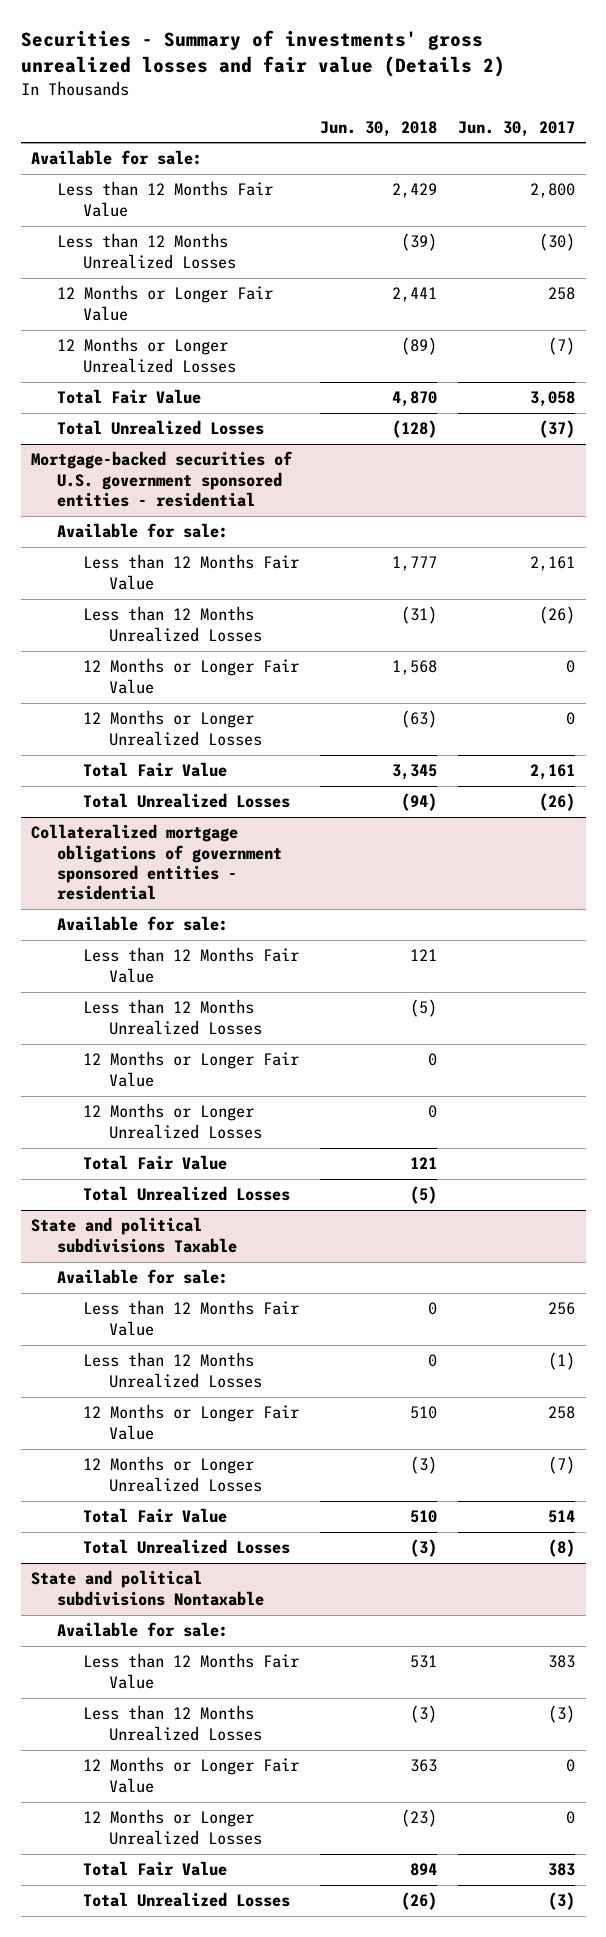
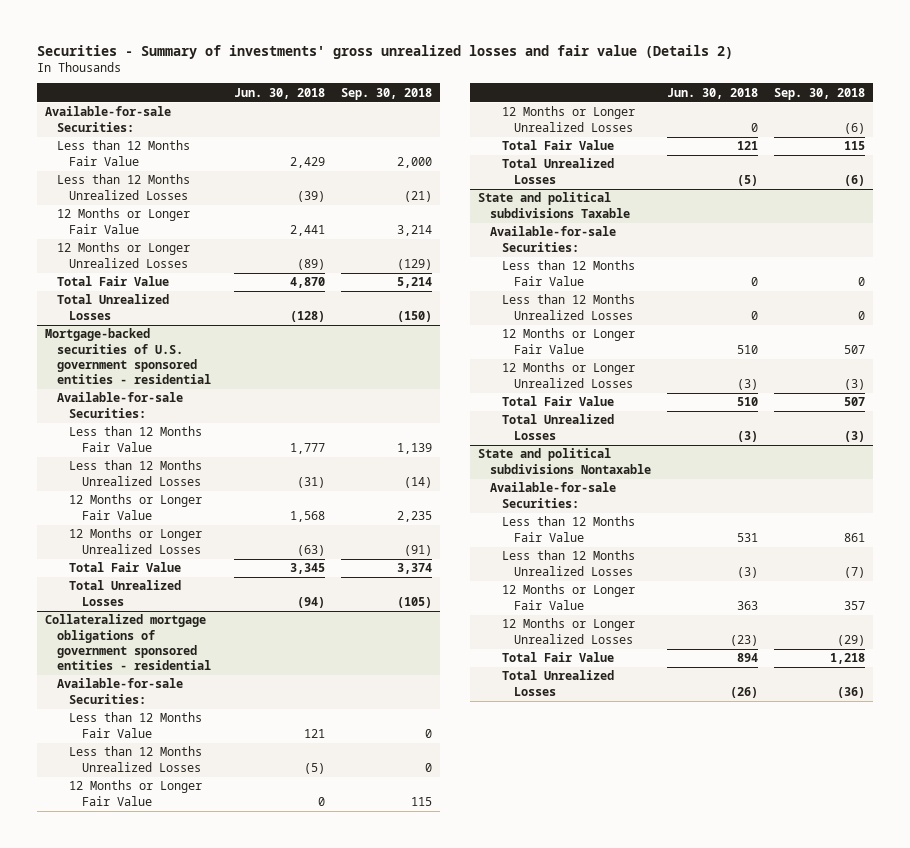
- | Jun. 30, 2018 | Jun. 30, 2017
+ | Jun. 30, 2018 | Sep. 30, 2018
- Available for sale:
+ Available-for-sale Securities:
@ Mortgage-backed securities of U.S. government sponsored entities - residential
- Available for sale:
+ Available-for-sale Securities:
@ Collateralized mortgage obligations of government sponsored entities - residential
- Available for sale:
+ Available-for-sale Securities:
@ State and political subdivisions Taxable
- Available for sale:
+ Available-for-sale Securities:
@ State and political subdivisions Nontaxable
- Available for sale:
+ Available-for-sale Securities:

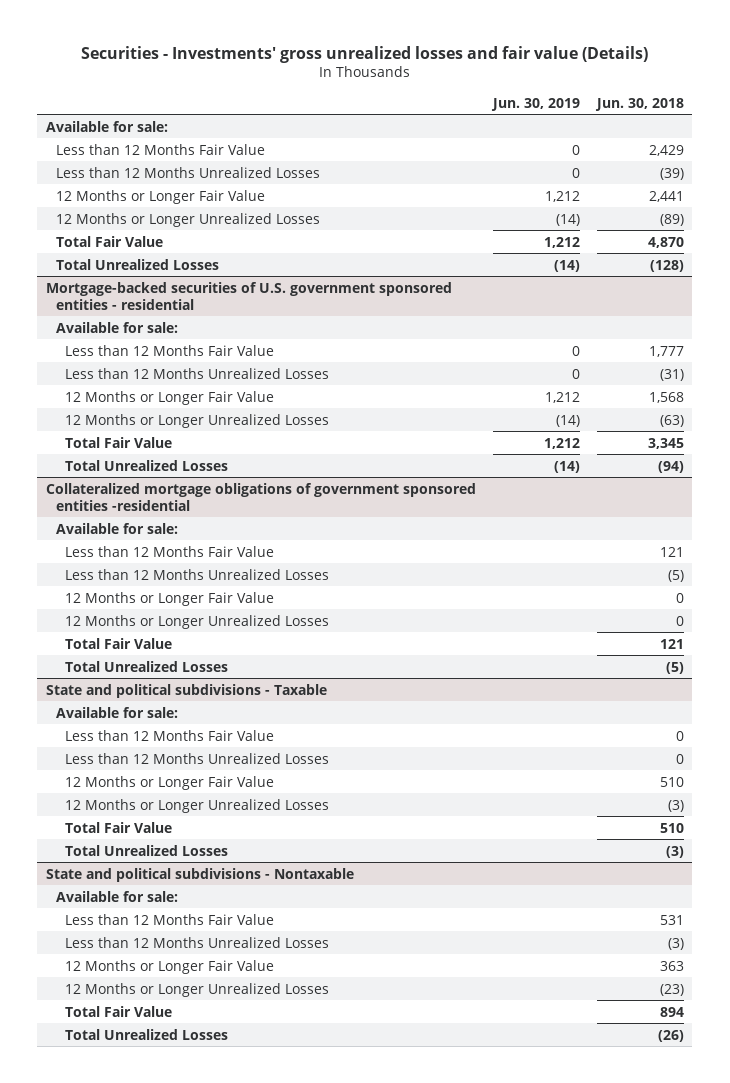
- Securities - Summary of investments' gross unrealized losses and fair value (Details 2)
+ Securities - Investments' gross unrealized losses and fair value (Details)
- | Jun. 30, 2018 | Sep. 30, 2018
+ | Jun. 30, 2019 | Jun. 30, 2018
- Available-for-sale Securities:
+ Available for sale:
@ Mortgage-backed securities of U.S. government sponsored entities - residential
- Available-for-sale Securities:
+ Available for sale:
- Collateralized mortgage obligations of government sponsored entities - residential
- Available-for-sale Securities:
+ Collateralized mortgage obligations of government sponsored entities -residential
+ Available for sale:
- State and political subdivisions Taxable
- Available-for-sale Securities:
+ State and political subdivisions - Taxable
+ Available for sale:
- State and political subdivisions Nontaxable
- Available-for-sale Securities:
+ State and political subdivisions - Nontaxable
+ Available for sale:

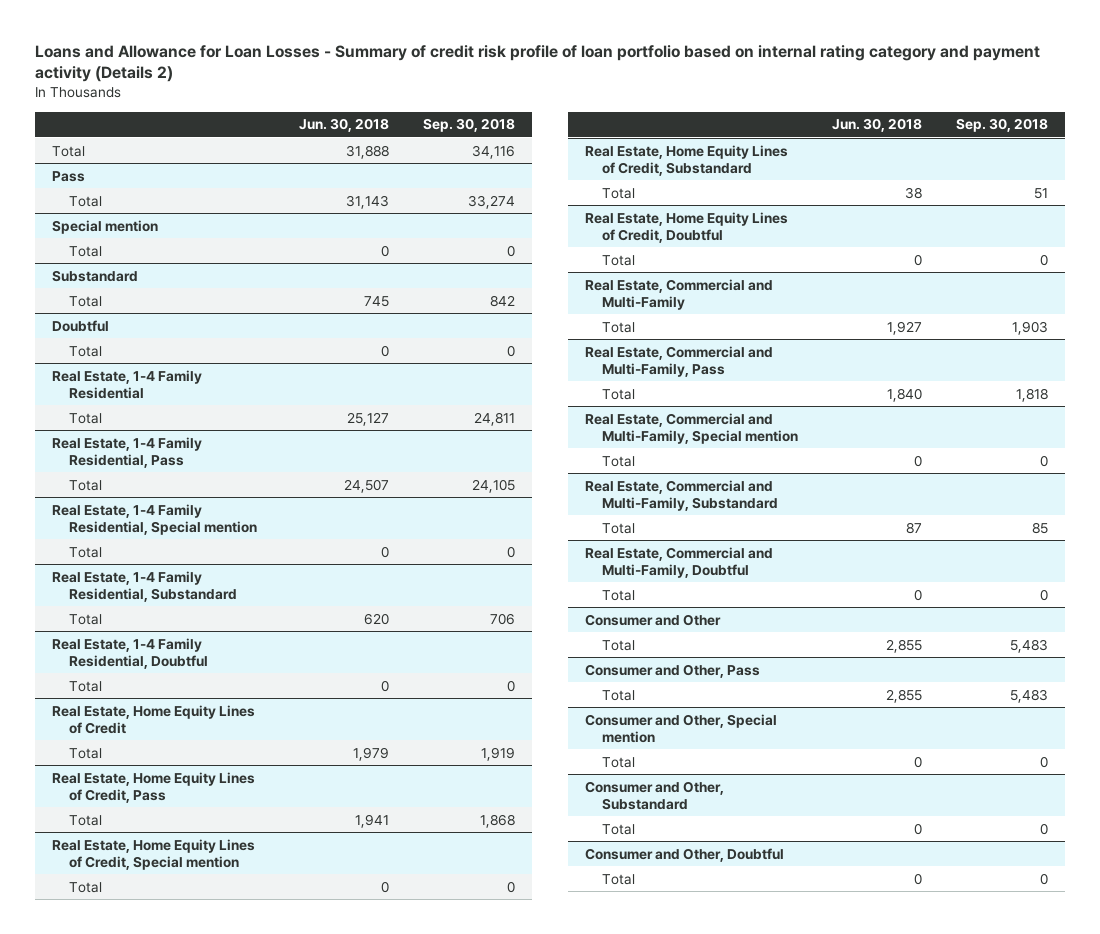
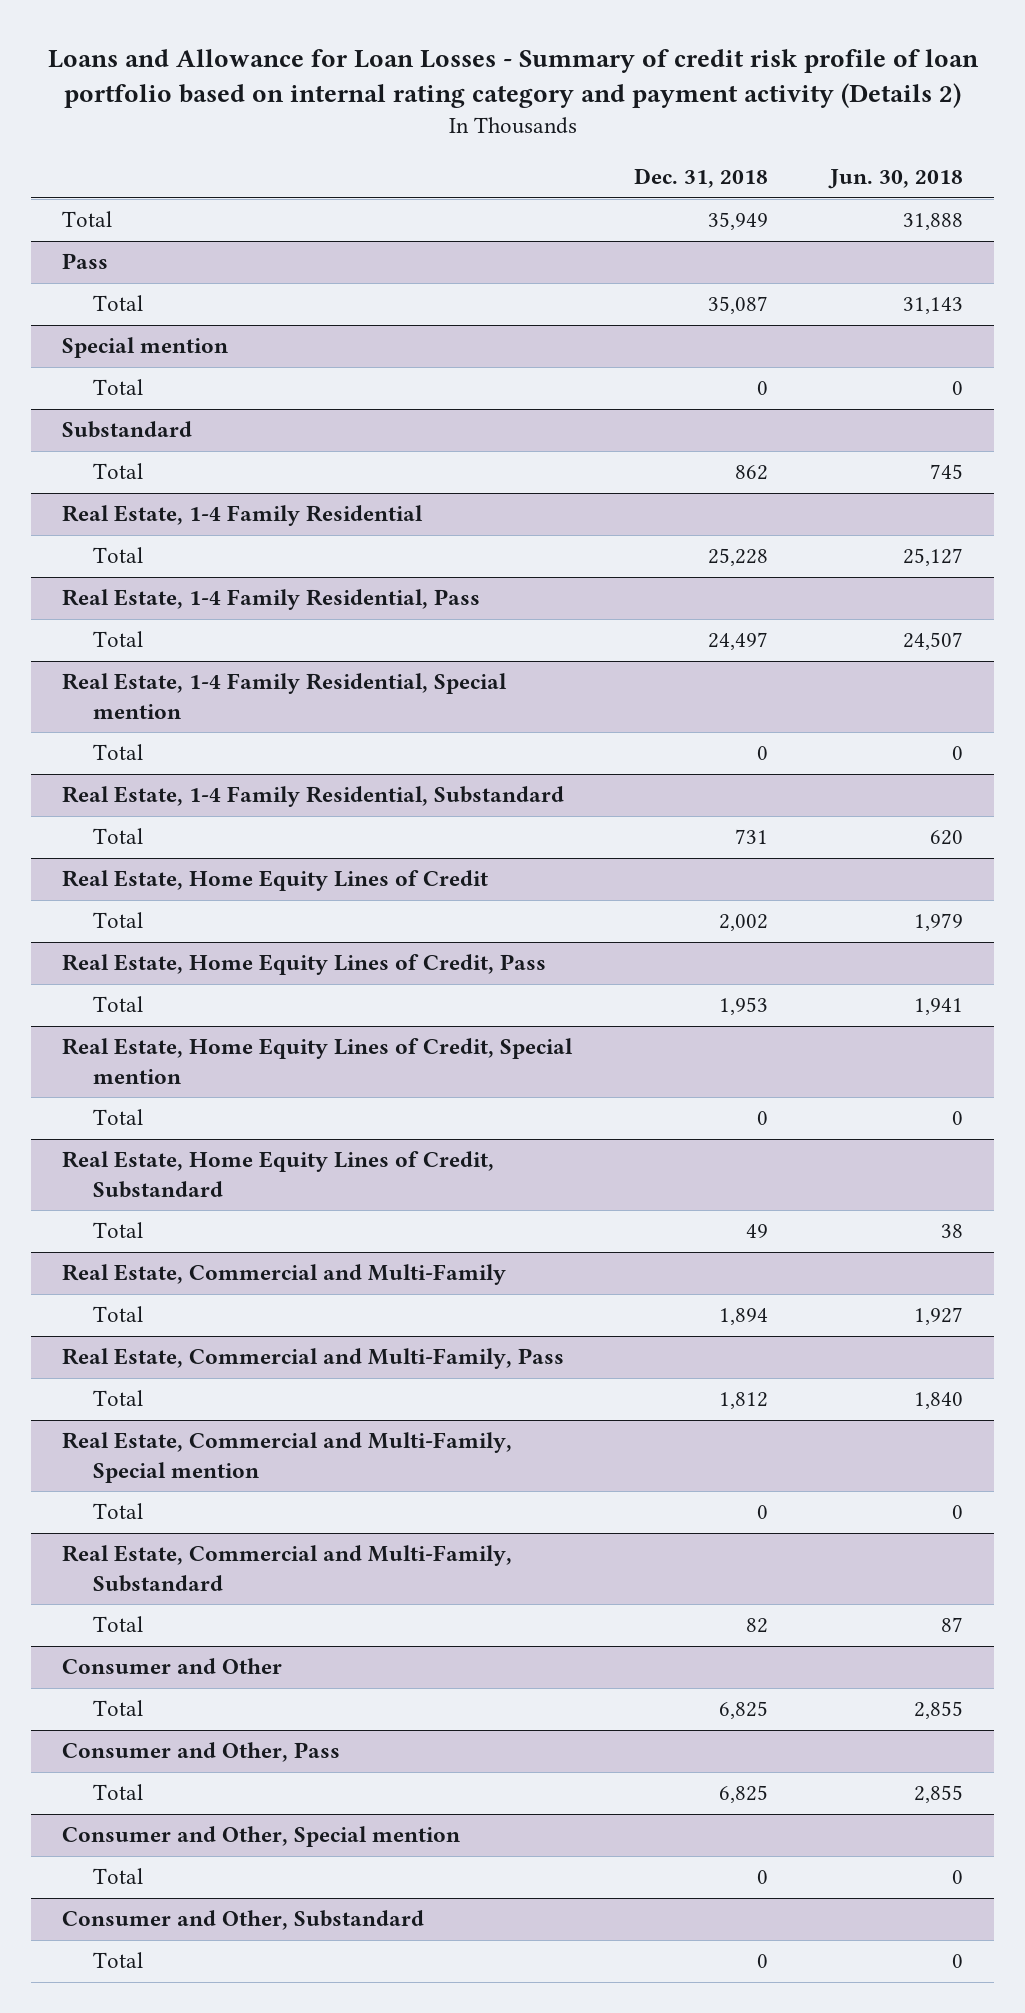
- | Jun. 30, 2018 | Sep. 30, 2018
+ | Dec. 31, 2018 | Jun. 30, 2018
- Doubtful
- Total | 0 | 0
- Real Estate, 1-4 Family Residential, Doubtful
- Total | 0 | 0
- Real Estate, Home Equity Lines of Credit, Doubtful
- Total | 0 | 0
- Real Estate, Commercial and Multi-Family, Doubtful
- Total | 0 | 0
- Consumer and Other, Doubtful
- Total | 0 | 0

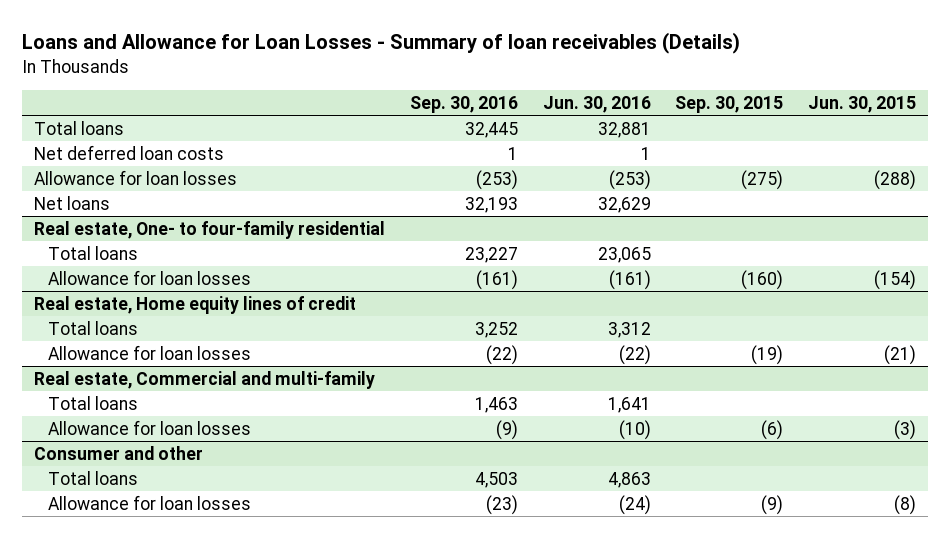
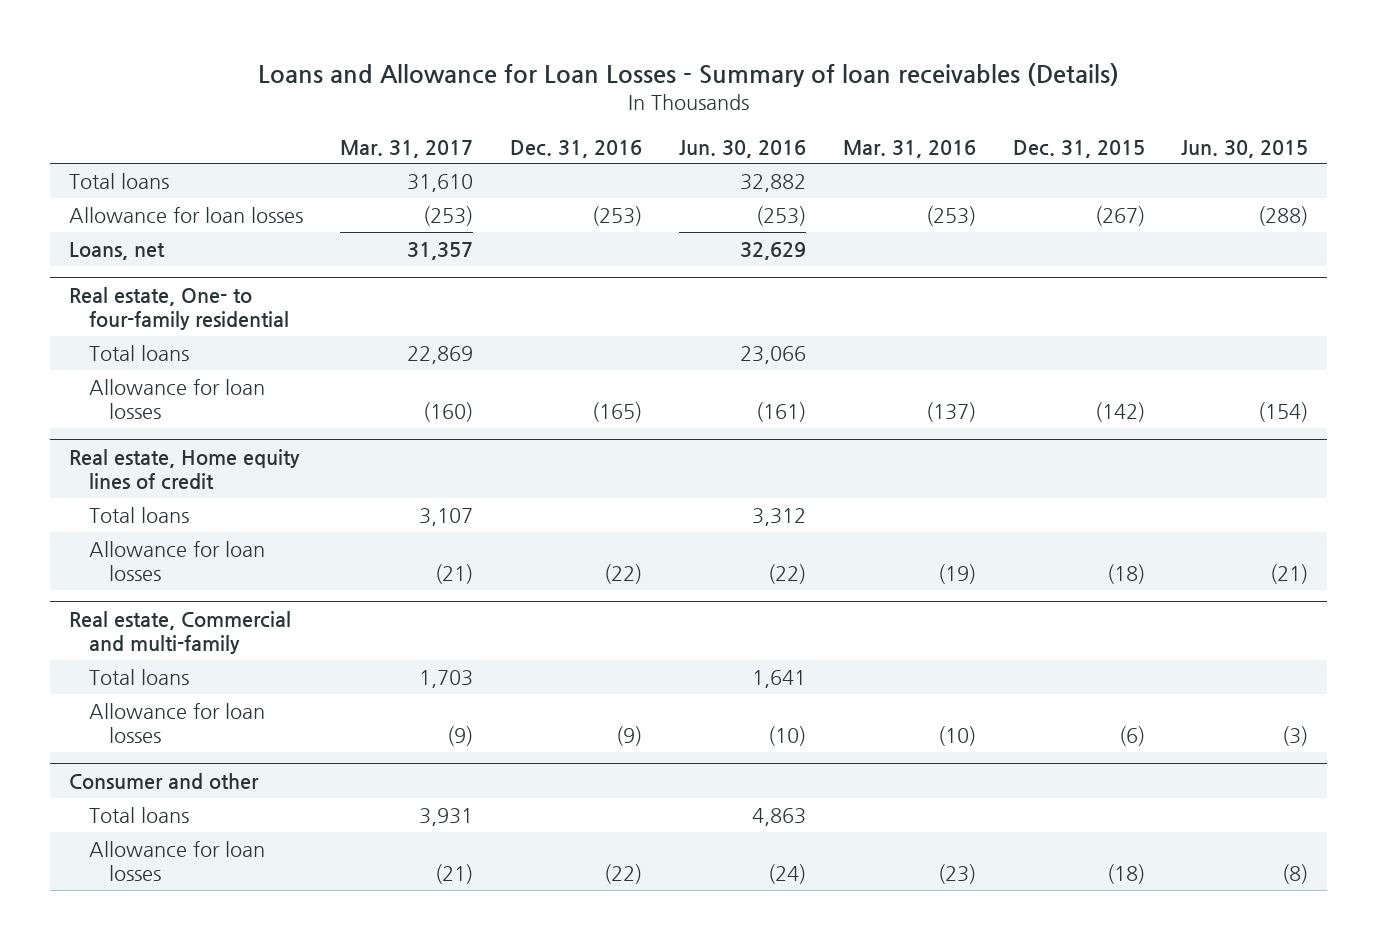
- | Sep. 30, 2016 | Jun. 30, 2016 | Sep. 30, 2015 | Jun. 30, 2015
+ | Mar. 31, 2017 | Dec. 31, 2016 | Jun. 30, 2016 | Mar. 31, 2016 | Dec. 31, 2015 | Jun. 30, 2015
- Total loans | 32,445 | 32,881 | |
- Net deferred loan costs | 1 | 1 | |
+ Total loans | 31,610 | | 32,882 | | |
- Net loans | 32,193 | 32,629 | |
+ Loans, net | 31,357 | | 32,629 | | |
@ Real estate, One- to four-family residential
- Total loans | 23,227 | 23,065 | |
+ Total loans | 22,869 | | 23,066 | | |

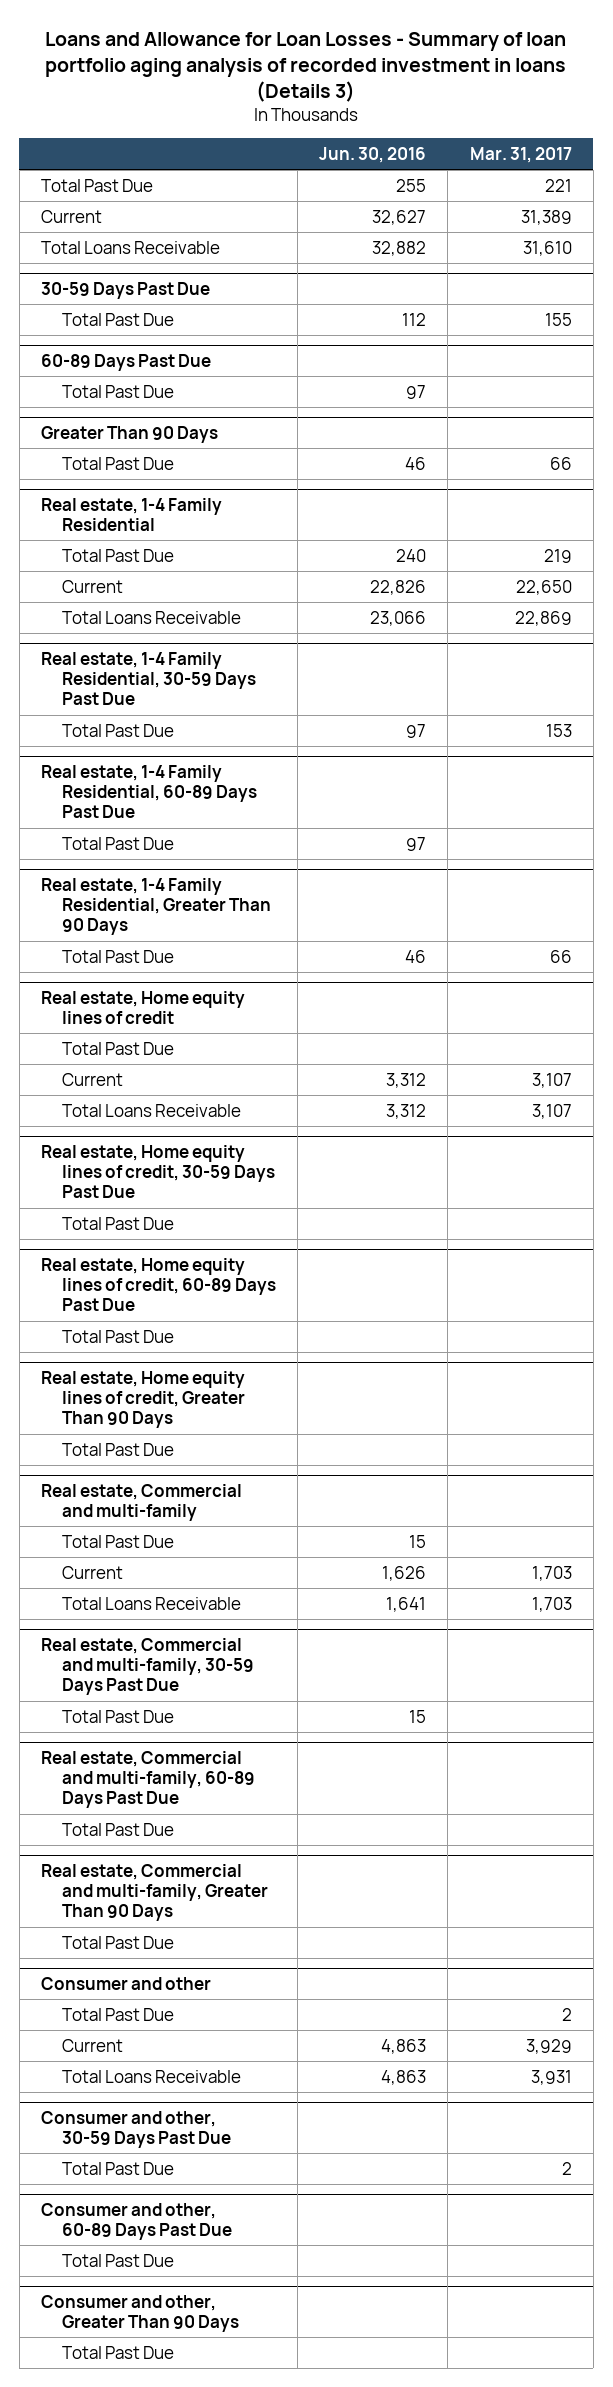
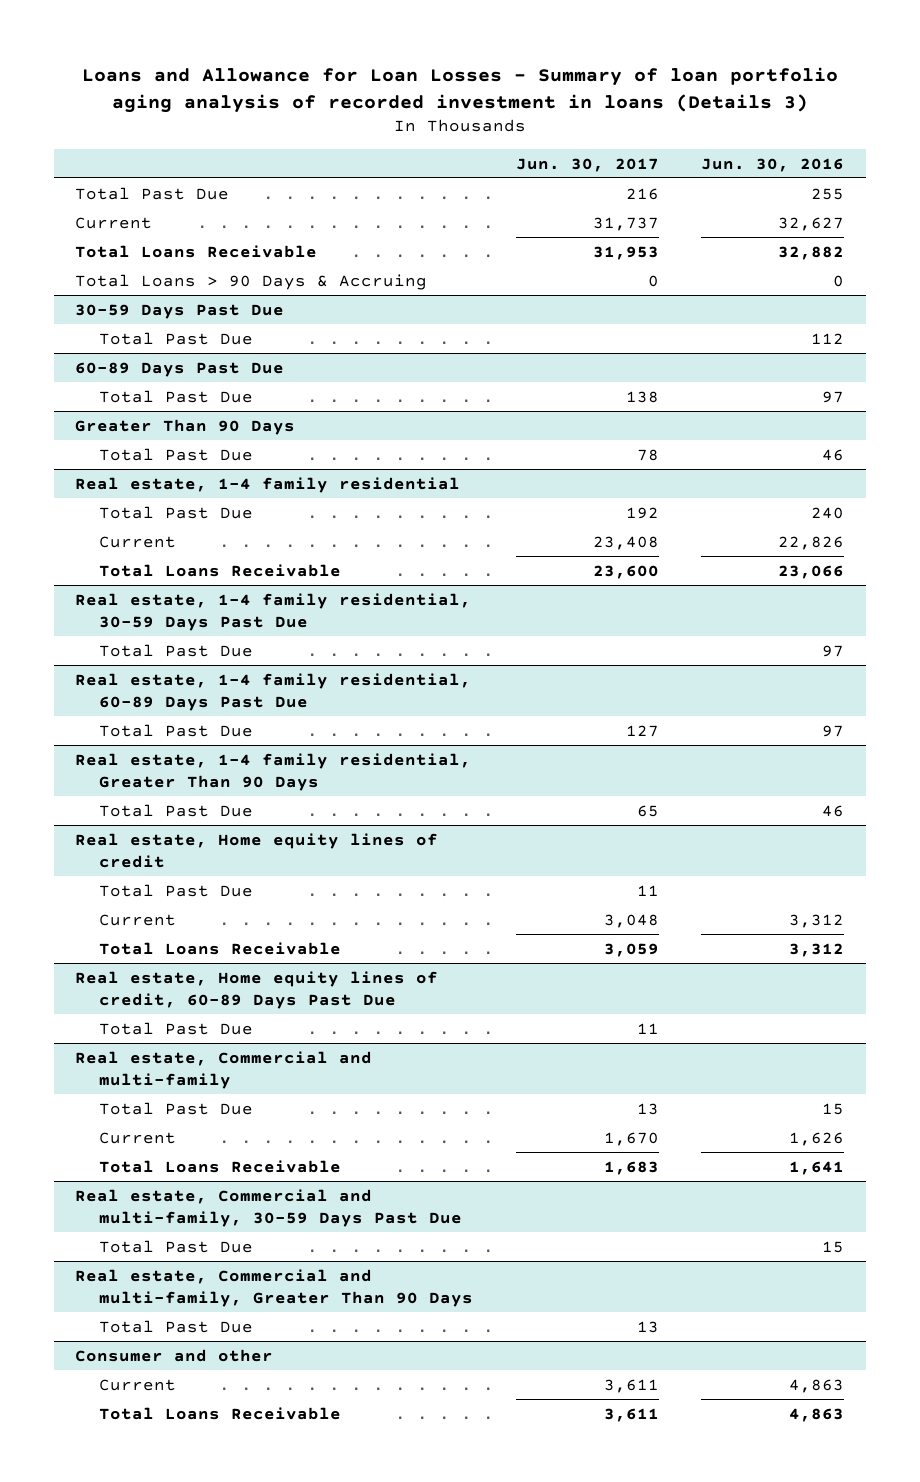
- | Jun. 30, 2016 | Mar. 31, 2017
+ | Jun. 30, 2017 | Jun. 30, 2016
+ Total Loans > 90 Days & Accruing | 0 | 0
- Real estate, 1-4 Family Residential
+ Real estate, 1-4 family residential
- Real estate, 1-4 Family Residential, 30-59 Days Past Due
+ Real estate, 1-4 family residential, 30-59 Days Past Due
- Real estate, 1-4 Family Residential, 60-89 Days Past Due
+ Real estate, 1-4 family residential, 60-89 Days Past Due
- Real estate, 1-4 Family Residential, Greater Than 90 Days
+ Real estate, 1-4 family residential, Greater Than 90 Days
- Real estate, Home equity lines of credit, 30-59 Days Past Due
- Total Past Due
- Real estate, Home equity lines of credit, Greater Than 90 Days
- Total Past Due
- Real estate, Commercial and multi-family, 60-89 Days Past Due
- Total Past Due
@ Consumer and other
- Total Past Due | | 2
- Consumer and other, 30-59 Days Past Due
- Total Past Due | | 2
- Consumer and other, 60-89 Days Past Due
- Total Past Due
- Consumer and other, Greater Than 90 Days
- Total Past Due

